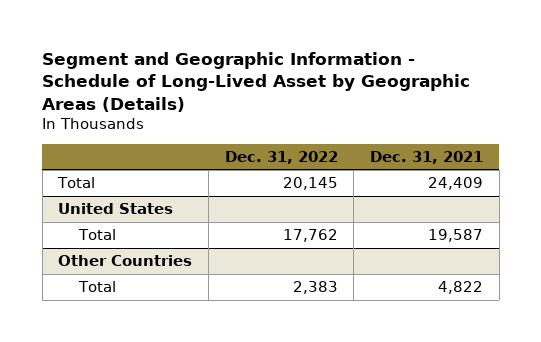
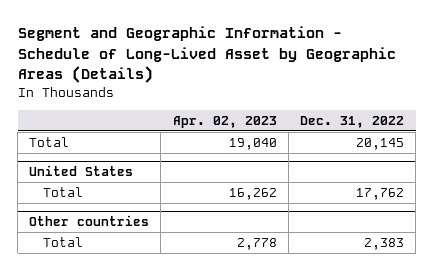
- | Dec. 31, 2022 | Dec. 31, 2021
+ | Apr. 02, 2023 | Dec. 31, 2022
- Other Countries
+ Other countries

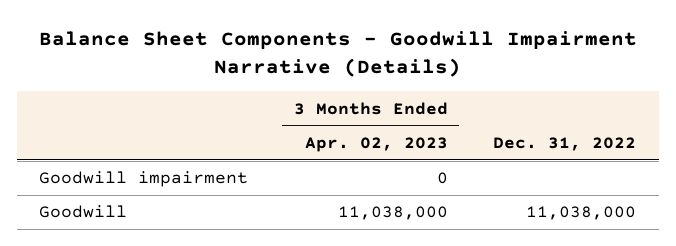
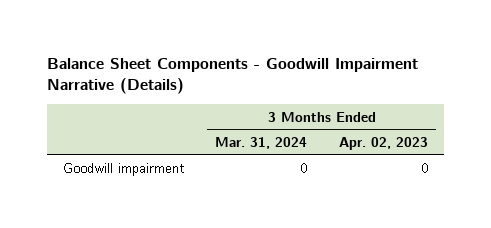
- | 3 Months Ended Apr. 02, 2023 | Dec. 31, 2022
+ | 3 Months Ended Mar. 31, 2024 | 3 Months Ended Apr. 02, 2023
- Goodwill | 11,038,000 | 11,038,000

